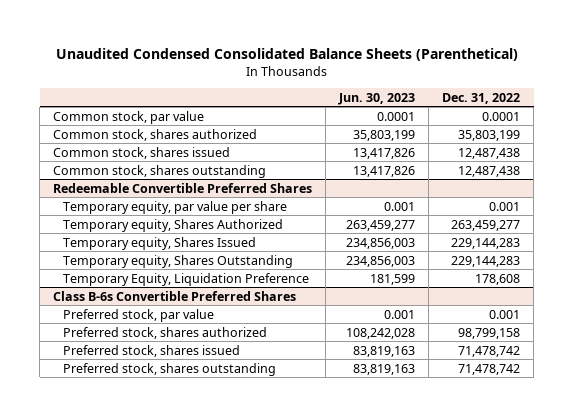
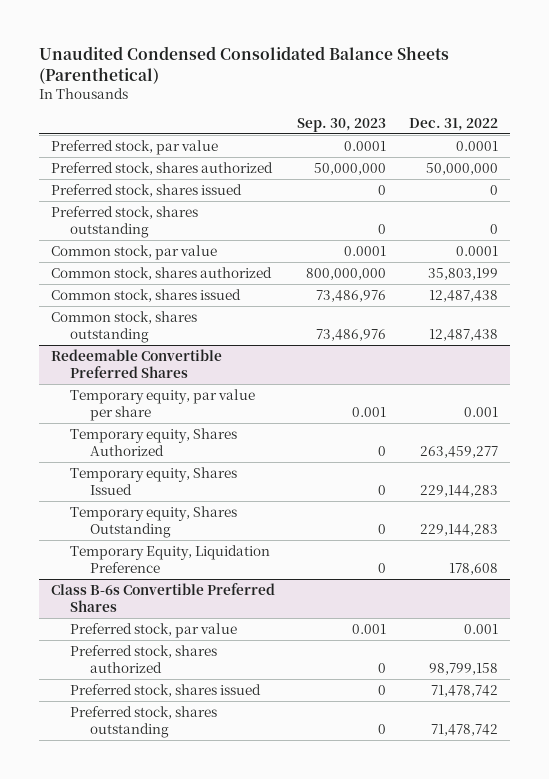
- | Jun. 30, 2023 | Dec. 31, 2022
+ | Sep. 30, 2023 | Dec. 31, 2022
+ Preferred stock, par value | 0.0001 | 0.0001
+ Preferred stock, shares authorized | 50,000,000 | 50,000,000
+ Preferred stock, shares issued | 0 | 0
+ Preferred stock, shares outstanding | 0 | 0

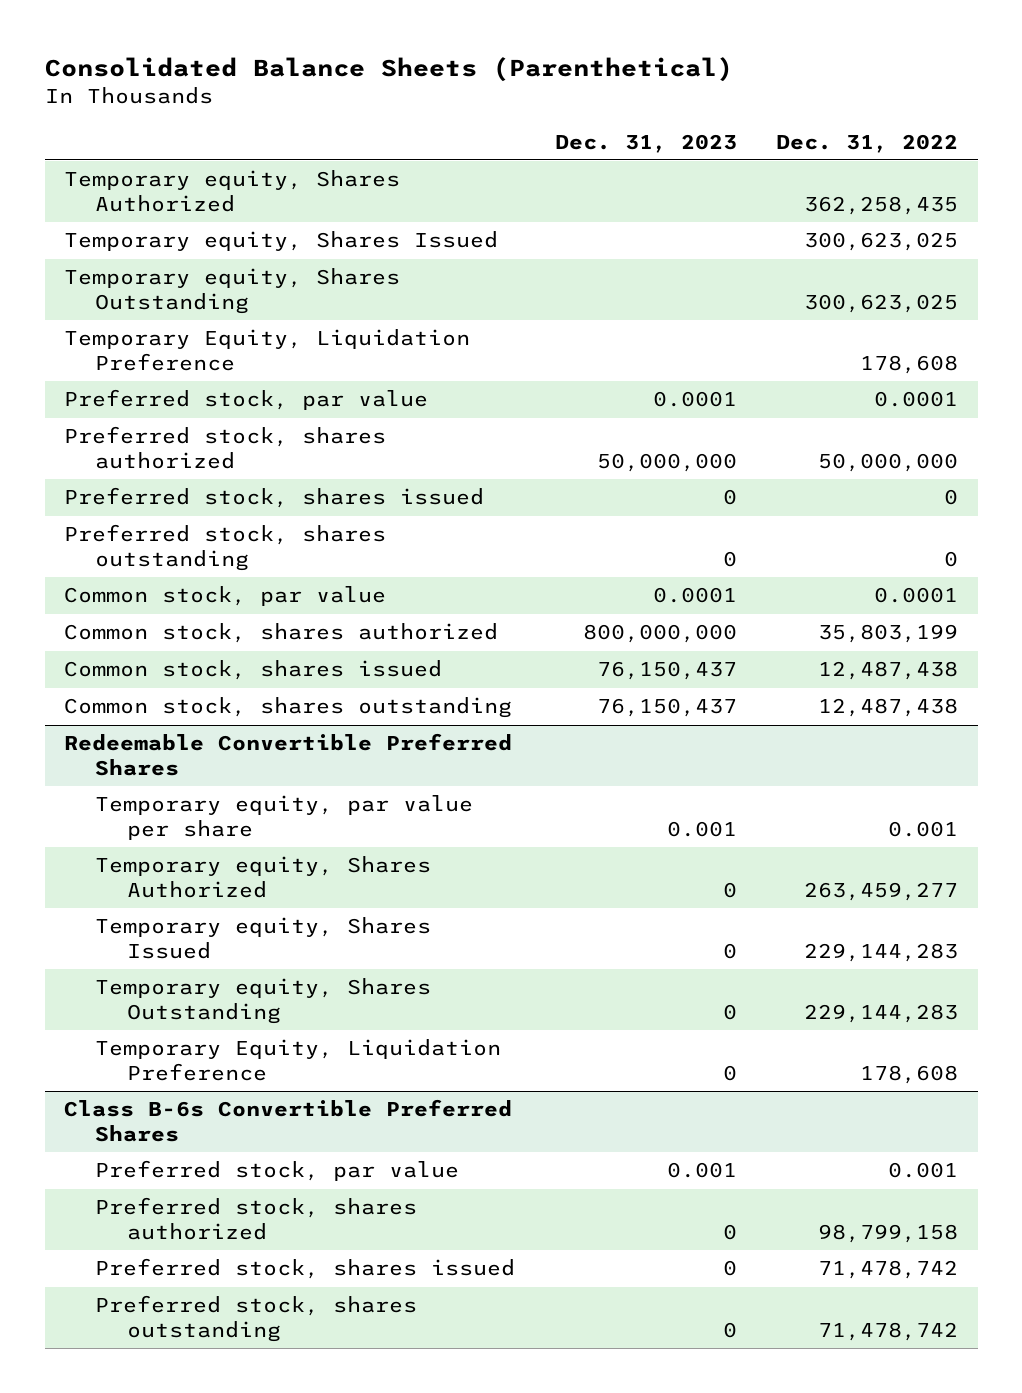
- Unaudited Condensed Consolidated Balance Sheets (Parenthetical)
+ Consolidated Balance Sheets (Parenthetical)
- | Sep. 30, 2023 | Dec. 31, 2022
+ | Dec. 31, 2023 | Dec. 31, 2022
+ Temporary equity, Shares Authorized | | 362,258,435
+ Temporary equity, Shares Issued | | 300,623,025
+ Temporary equity, Shares Outstanding | | 300,623,025
+ Temporary Equity, Liquidation Preference | | 178,608

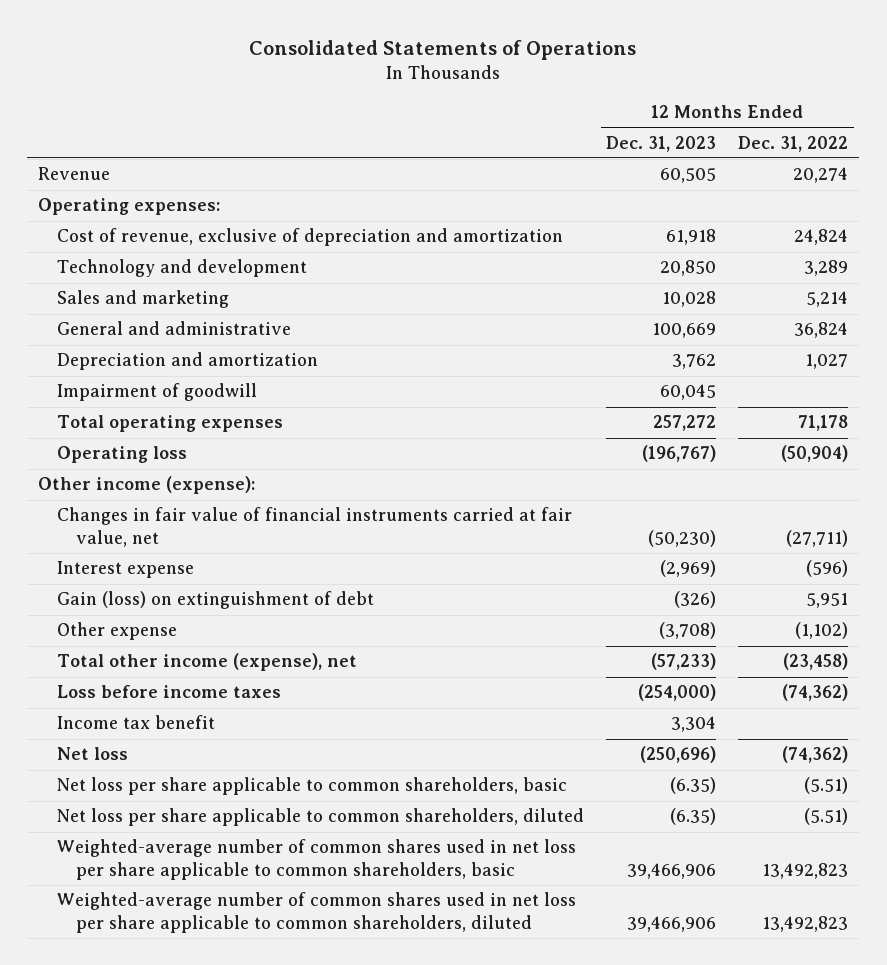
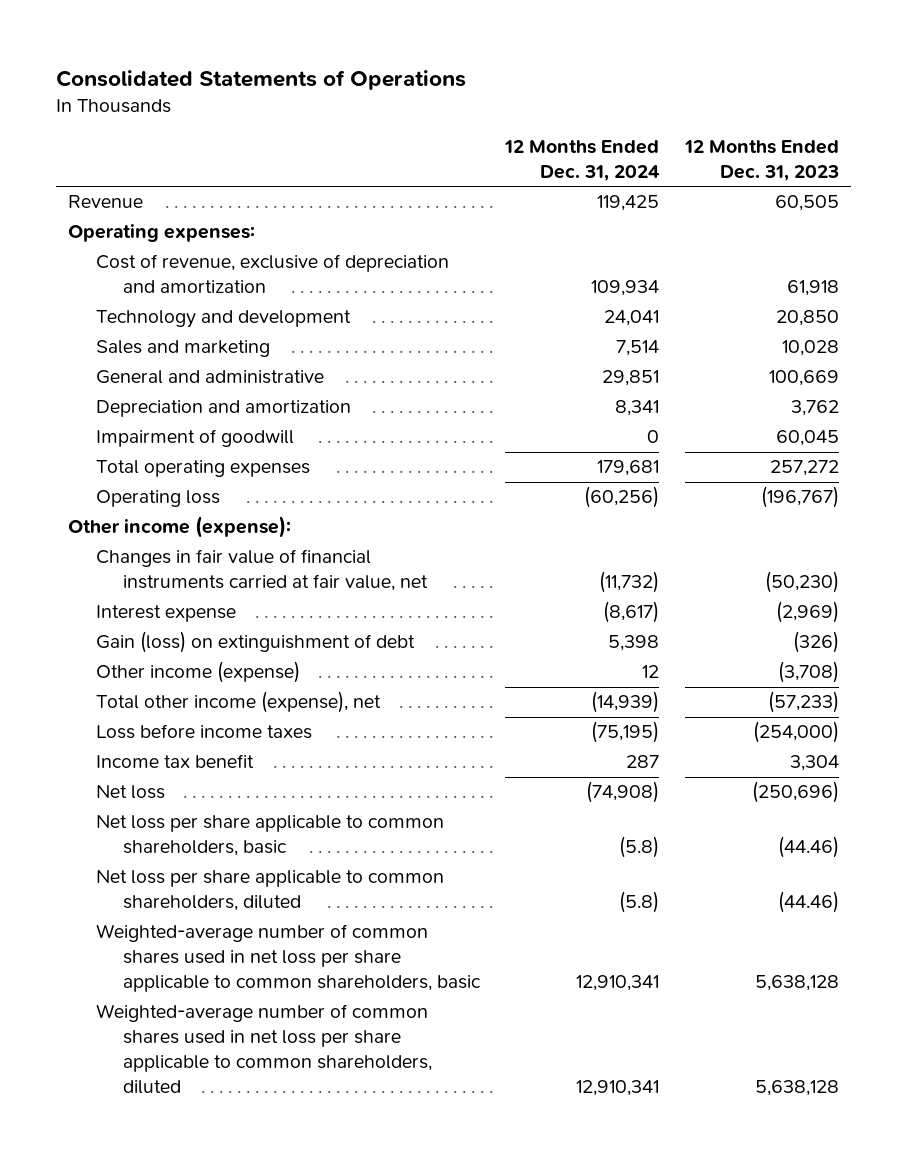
- | 12 Months Ended Dec. 31, 2023 | 12 Months Ended Dec. 31, 2022
+ | 12 Months Ended Dec. 31, 2024 | 12 Months Ended Dec. 31, 2023
- Other expense | (3,708) | (1,102)
+ Other income (expense) | 12 | (3,708)
- Net loss per share applicable to common shareholders, basic | (6.35) | (5.51)
- Net loss per share applicable to common shareholders, diluted | (6.35) | (5.51)
- Weighted-average number of common shares used in net loss per share applicable to common shareholders, basic | 39,466,906 | 13,492,823
- Weighted-average number of common shares used in net loss per share applicable to common shareholders, diluted | 39,466,906 | 13,492,823
+ Net loss per share applicable to common shareholders, basic | (5.8) | (44.46)
+ Net loss per share applicable to common shareholders, diluted | (5.8) | (44.46)
+ Weighted-average number of common shares used in net loss per share applicable to common shareholders, basic | 12,910,341 | 5,638,128
+ Weighted-average number of common shares used in net loss per share applicable to common shareholders, diluted | 12,910,341 | 5,638,128

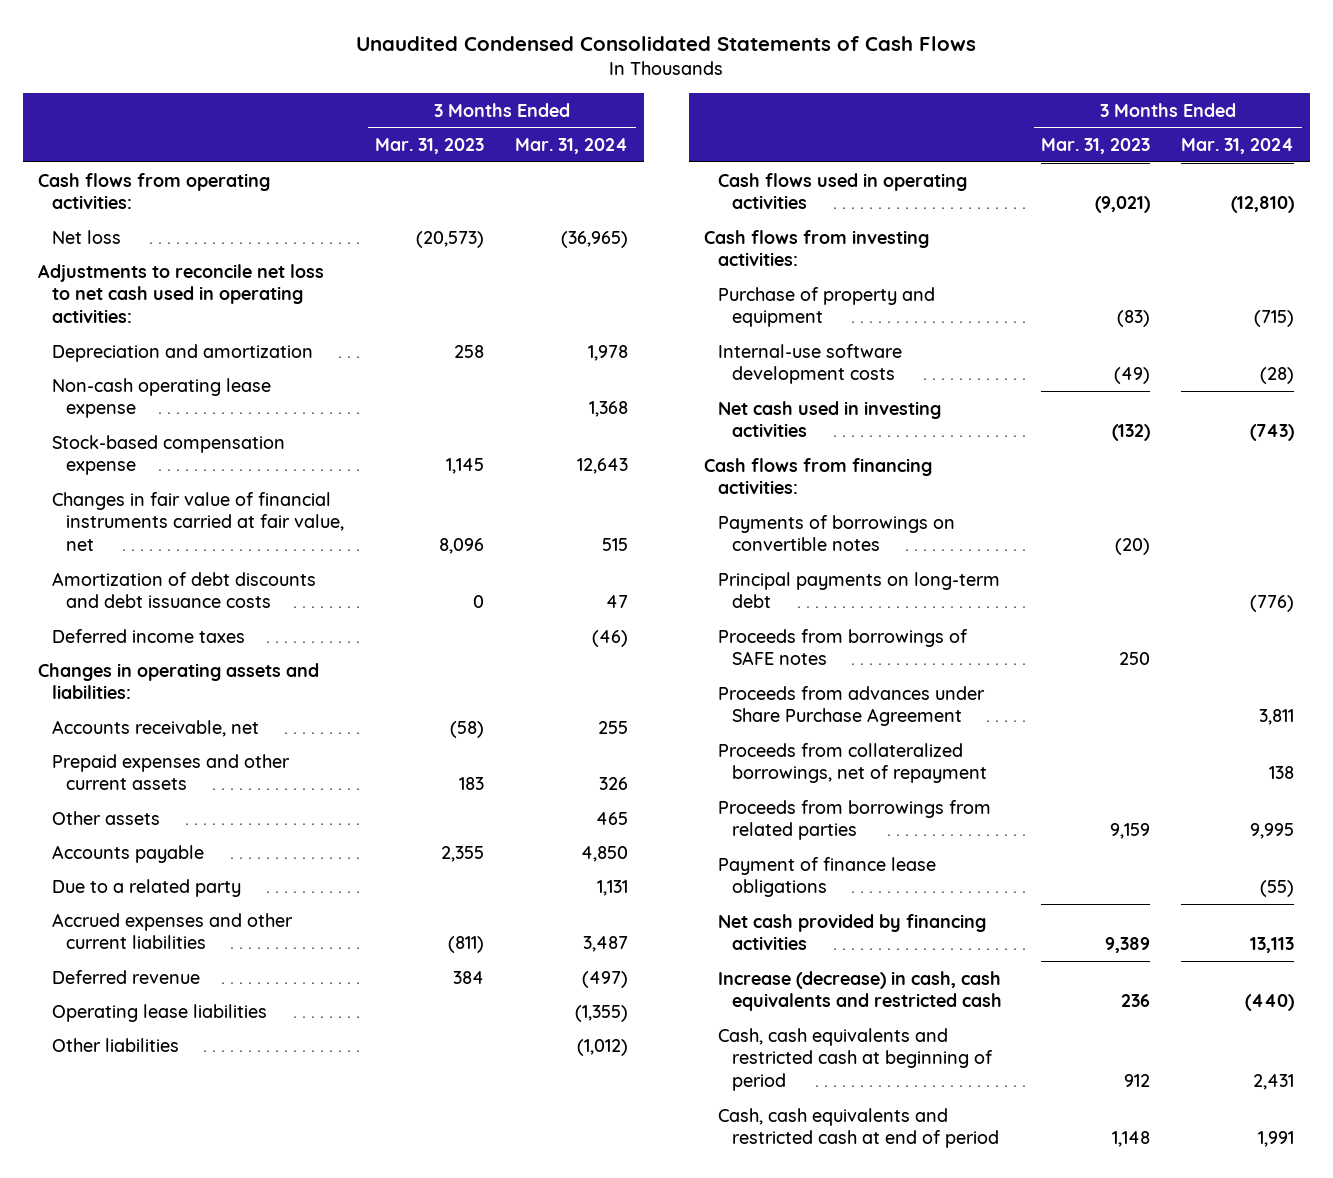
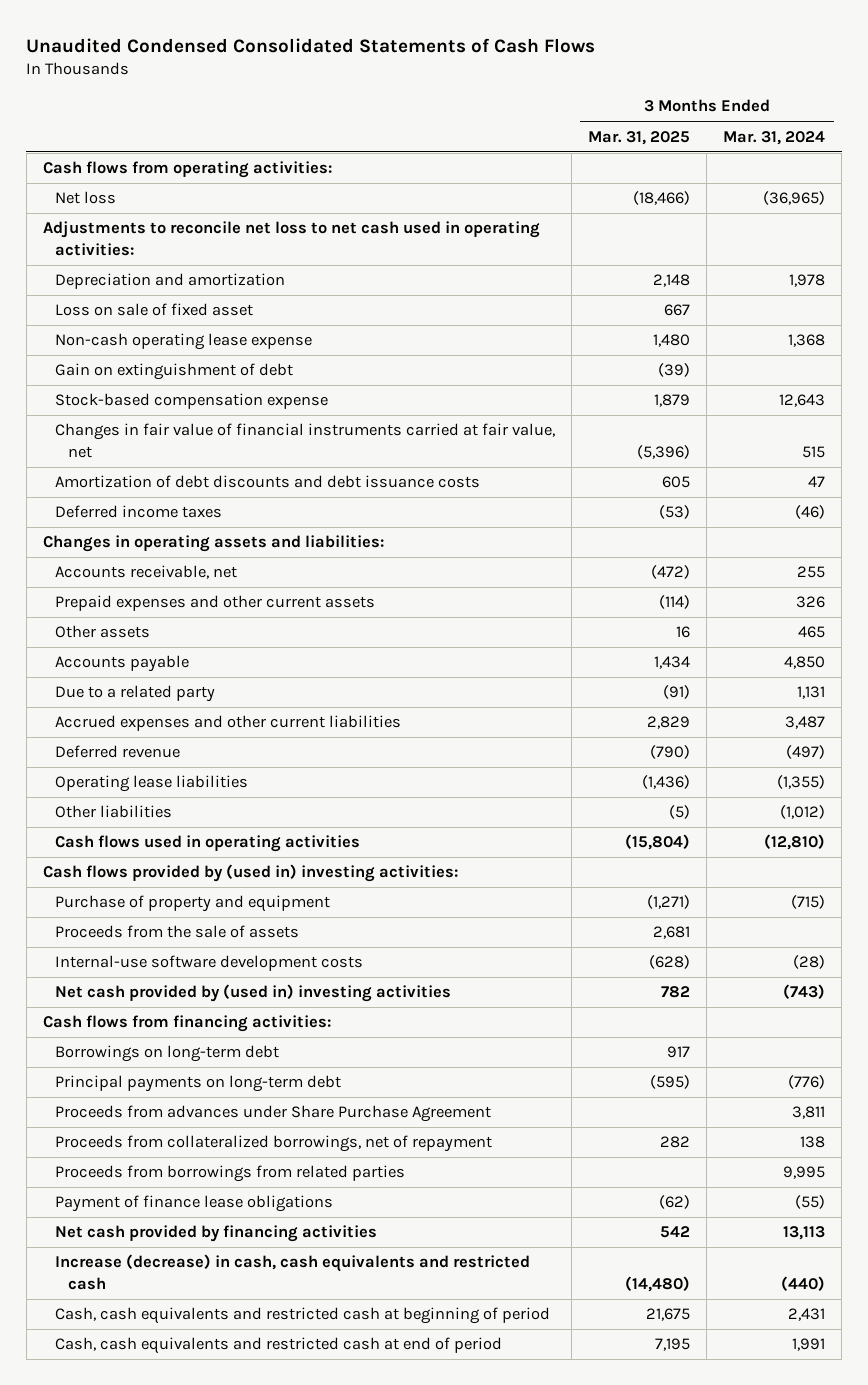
- | 3 Months Ended Mar. 31, 2023 | 3 Months Ended Mar. 31, 2024
+ | 3 Months Ended Mar. 31, 2025 | 3 Months Ended Mar. 31, 2024
+ Loss on sale of fixed asset | 667 |
+ Gain on extinguishment of debt | (39) |
- Cash flows from investing activities:
+ Cash flows provided by (used in) investing activities:
+ Proceeds from the sale of assets | 2,681 |
- Net cash used in investing activities | (132) | (743)
+ Net cash provided by (used in) investing activities | 782 | (743)
- Payments of borrowings on convertible notes | (20) |
+ Borrowings on long-term debt | 917 |
- Proceeds from borrowings of SAFE notes | 250 |

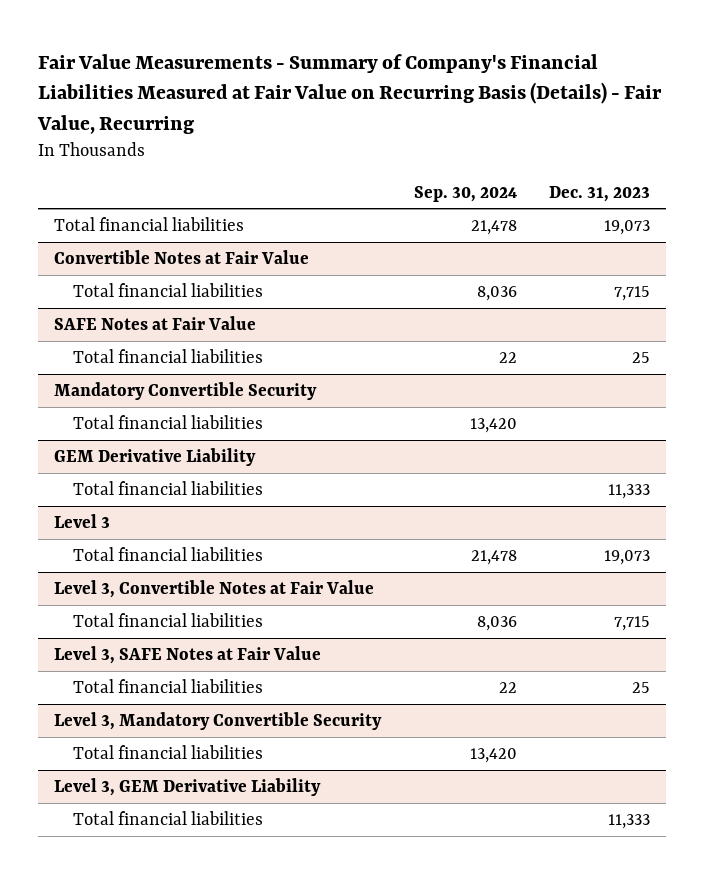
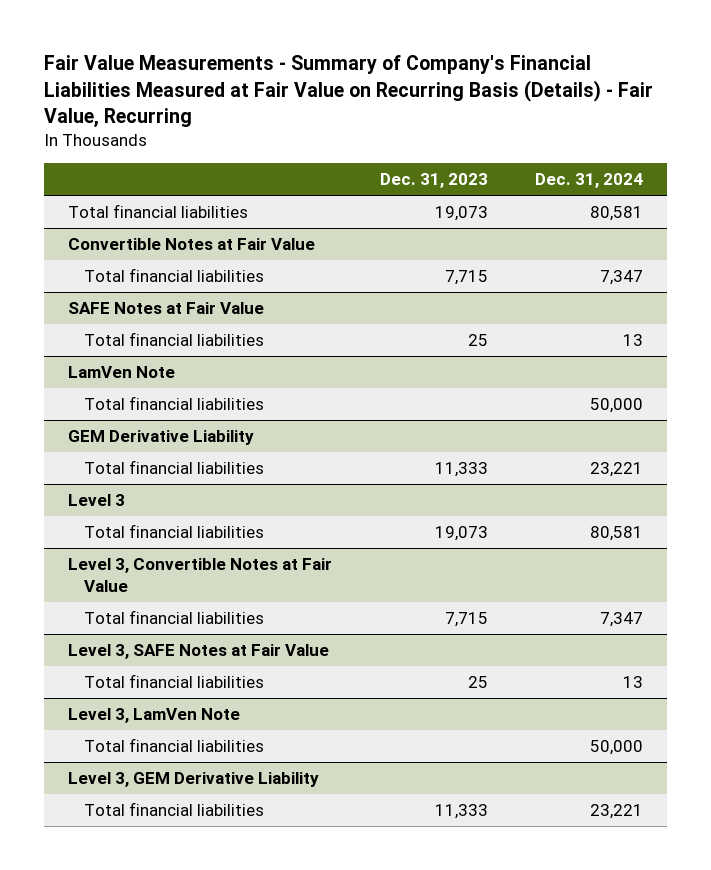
- | Sep. 30, 2024 | Dec. 31, 2023
+ | Dec. 31, 2023 | Dec. 31, 2024
- Mandatory Convertible Security
+ LamVen Note
- Level 3, Mandatory Convertible Security
+ Level 3, LamVen Note

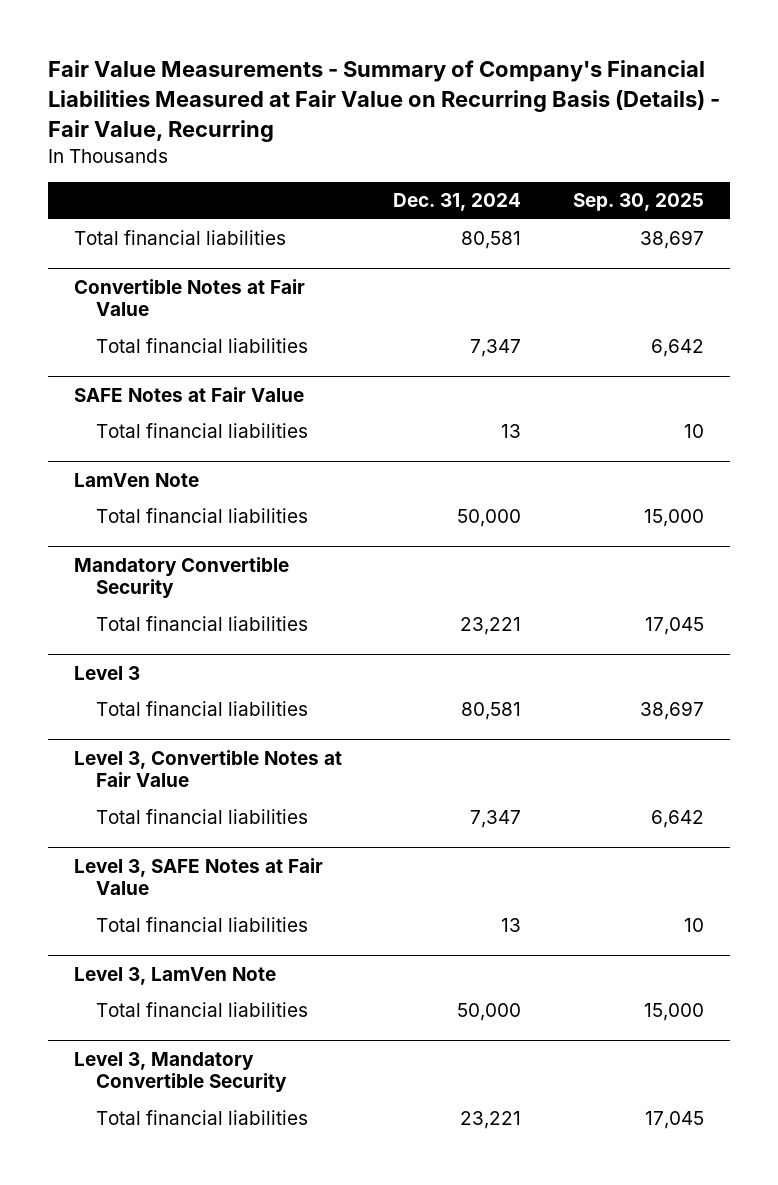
- | Dec. 31, 2023 | Dec. 31, 2024
+ | Dec. 31, 2024 | Sep. 30, 2025
- GEM Derivative Liability
+ Mandatory Convertible Security
- Level 3, GEM Derivative Liability
+ Level 3, Mandatory Convertible Security

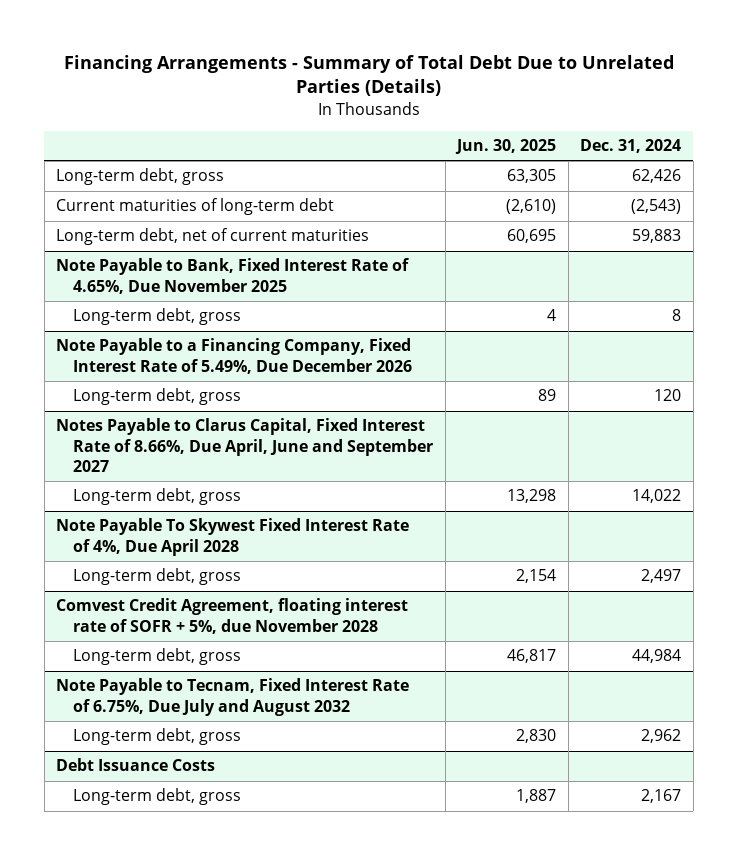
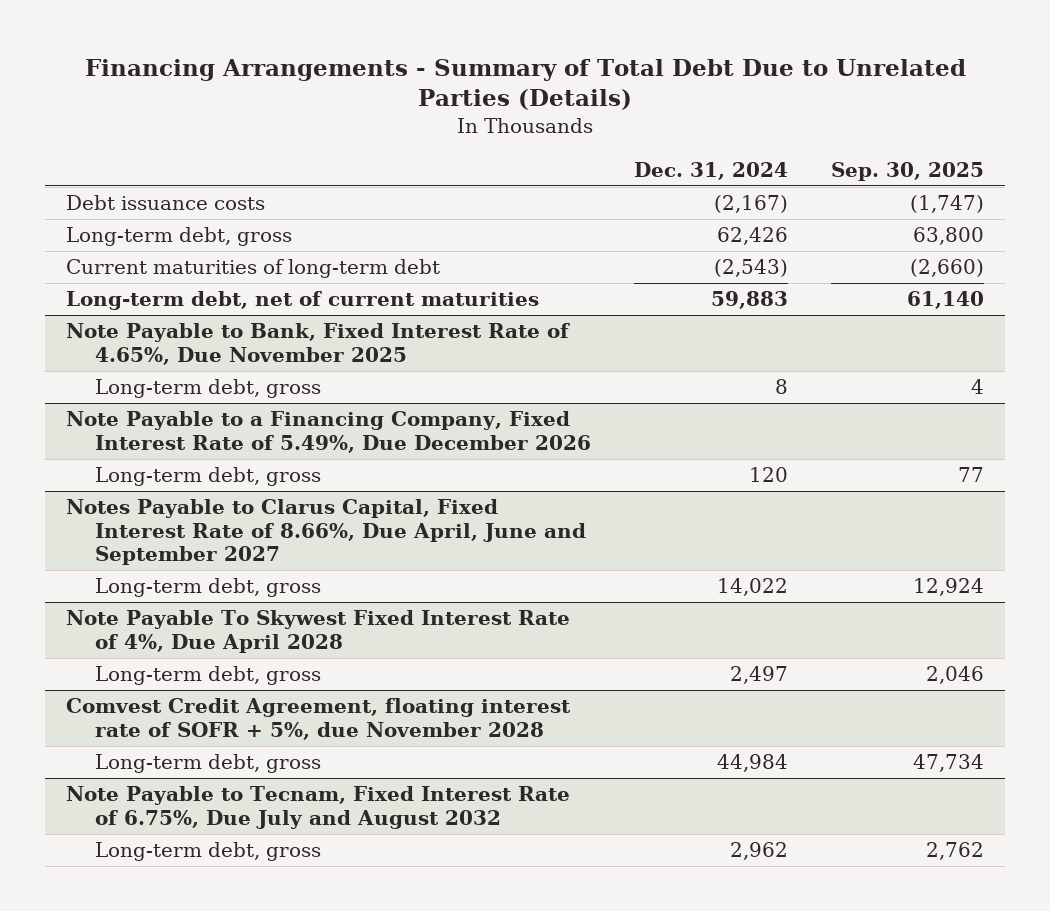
- | Jun. 30, 2025 | Dec. 31, 2024
+ | Dec. 31, 2024 | Sep. 30, 2025
+ Debt issuance costs | (2,167) | (1,747)
- Debt Issuance Costs
- Long-term debt, gross | 1,887 | 2,167

